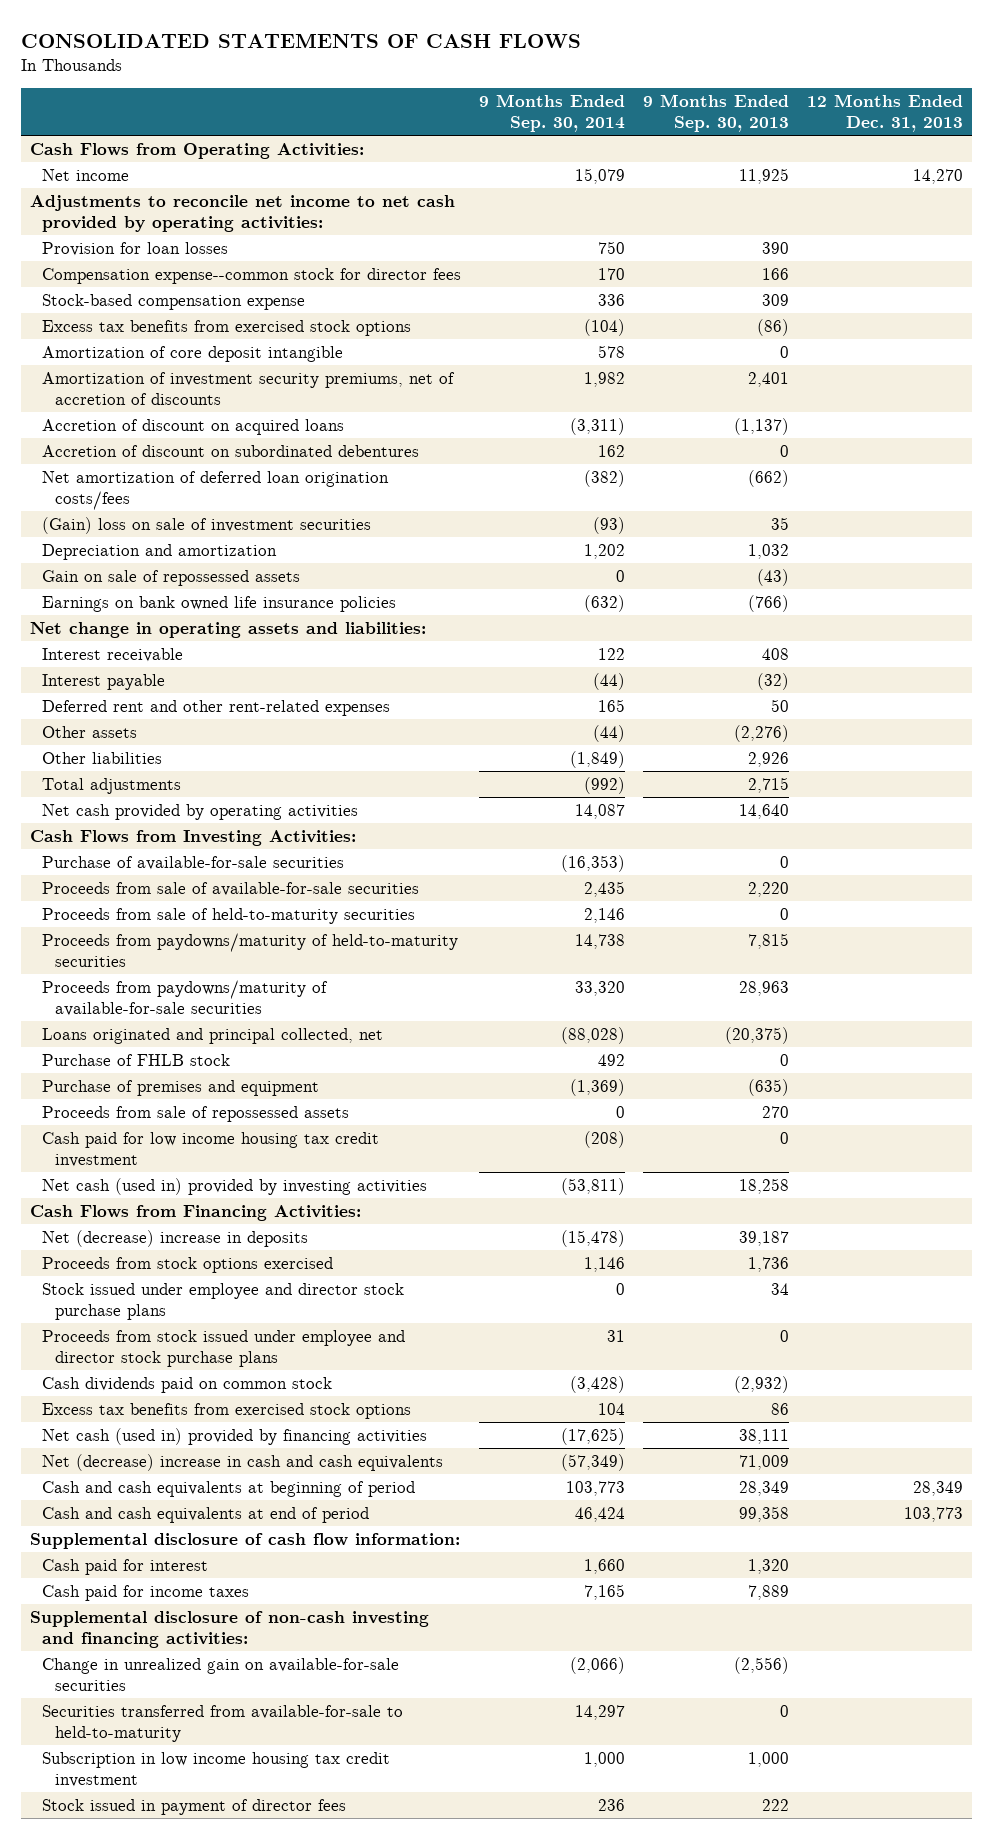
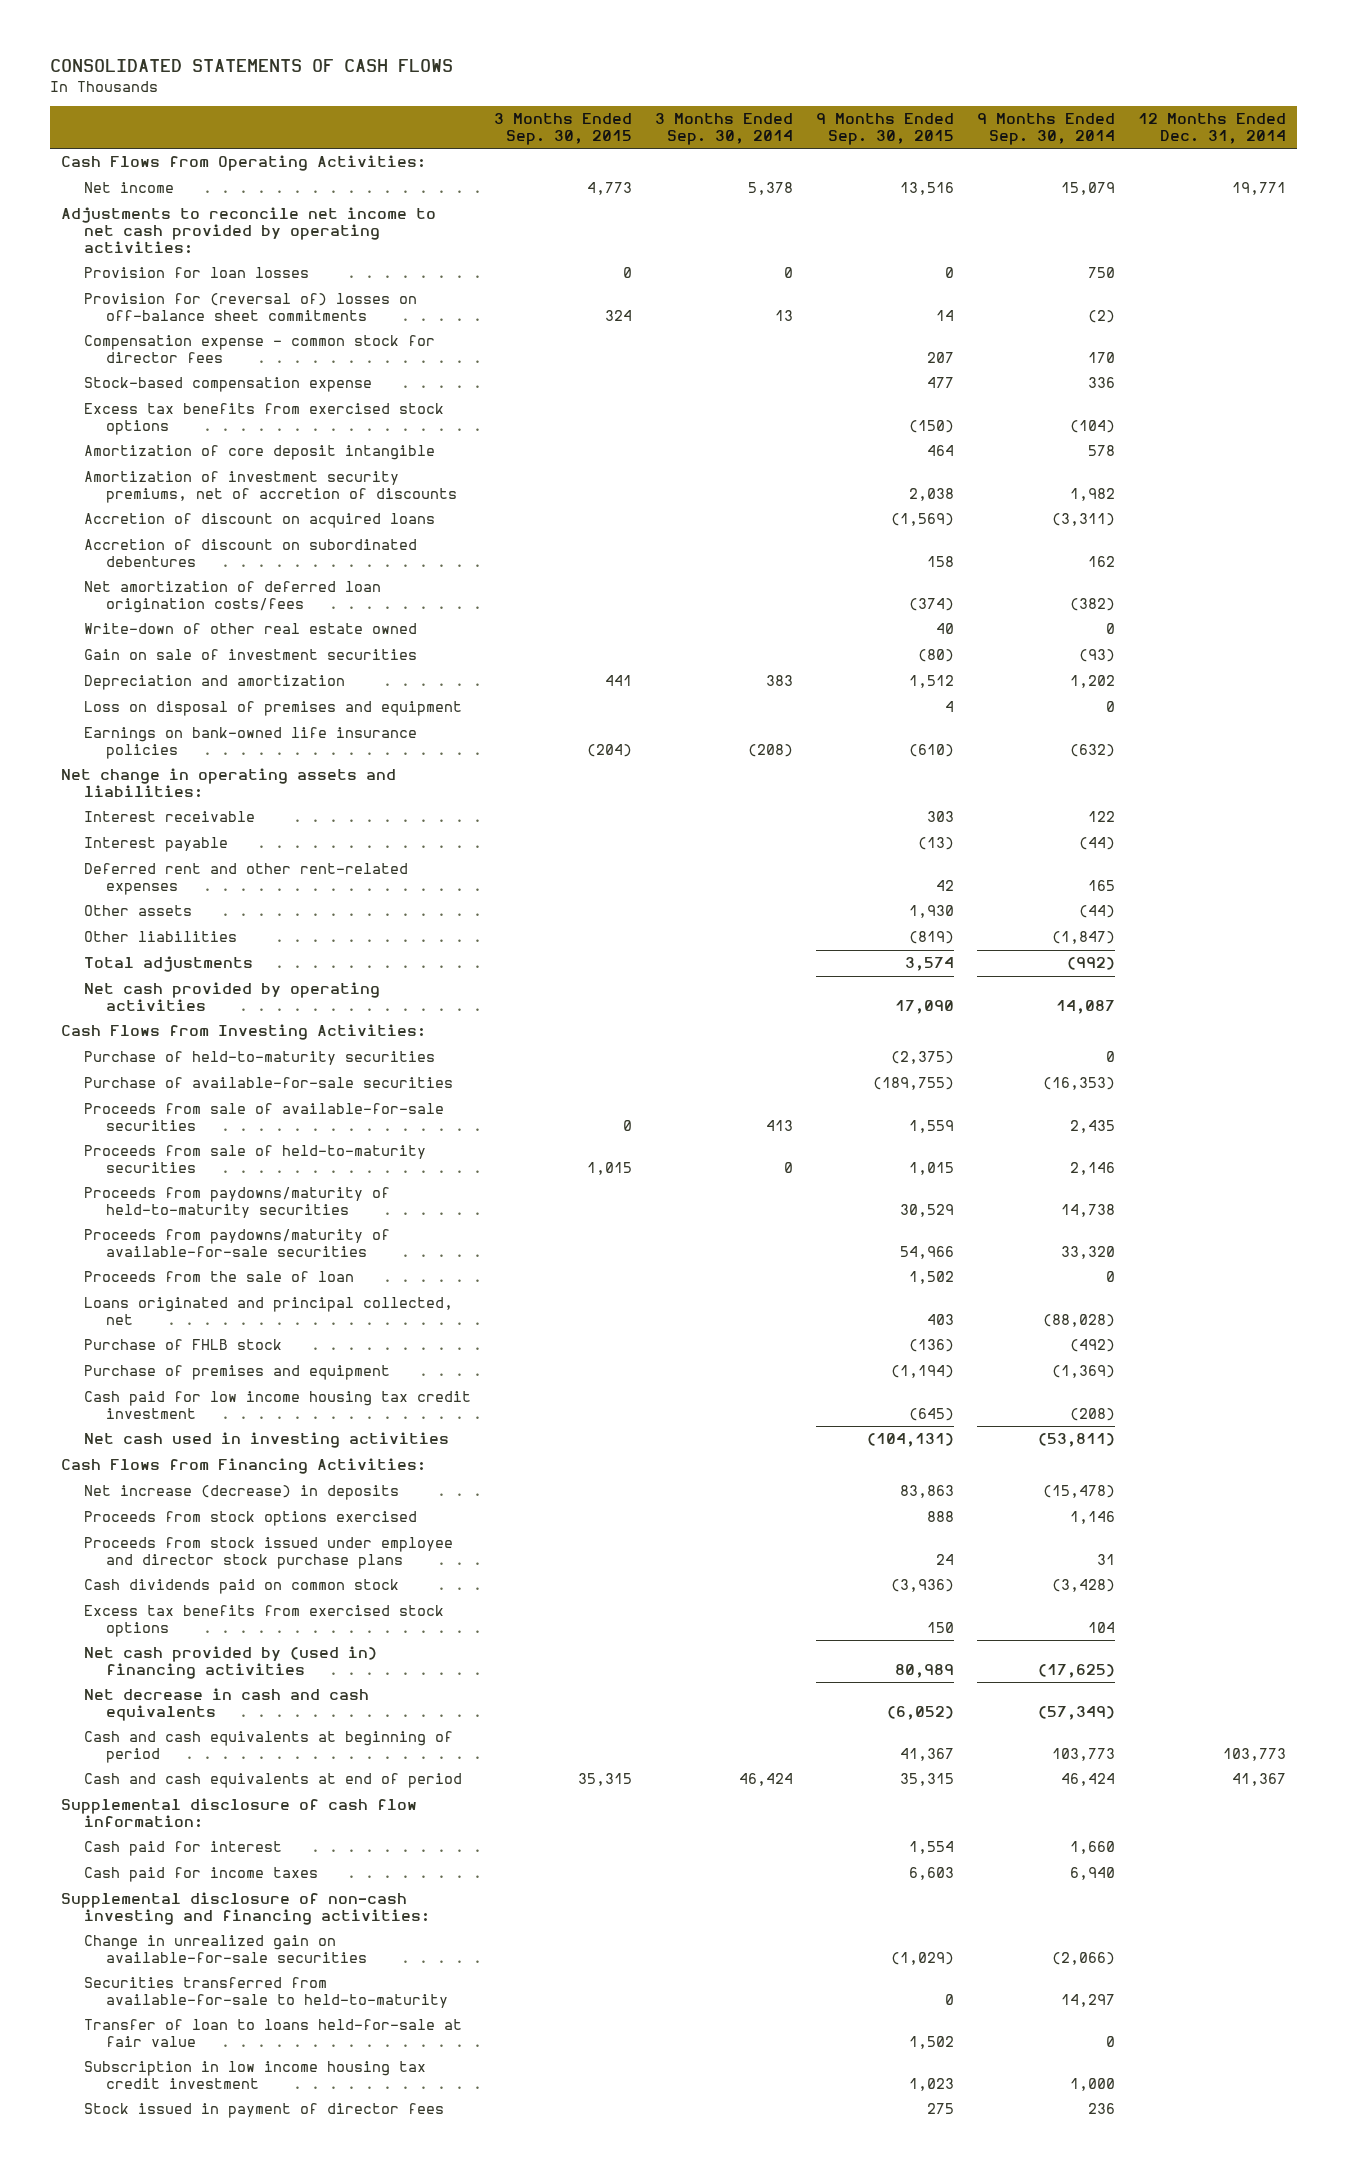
- | 9 Months Ended Sep. 30, 2014 | 9 Months Ended Sep. 30, 2013 | 12 Months Ended Dec. 31, 2013
+ | 3 Months Ended Sep. 30, 2015 | 3 Months Ended Sep. 30, 2014 | 9 Months Ended Sep. 30, 2015 | 9 Months Ended Sep. 30, 2014 | 12 Months Ended Dec. 31, 2014
- Compensation expense--common stock for director fees | 170 | 166 |
+ Provision for (reversal of) losses on off-balance sheet commitments | 324 | 13 | 14 | (2) |
+ Compensation expense - common stock for director fees | | | 207 | 170 |
- (Gain) loss on sale of investment securities | (93) | 35 |
+ Write-down of other real estate owned | | | 40 | 0 |
+ Gain on sale of investment securities | | | (80) | (93) |
- Gain on sale of repossessed assets | 0 | (43) |
- Earnings on bank owned life insurance policies | (632) | (766) |
+ Loss on disposal of premises and equipment | | | 4 | 0 |
+ Earnings on bank-owned life insurance policies | (204) | (208) | (610) | (632) |
- Other liabilities | (1,849) | 2,926 |
+ Other liabilities | | | (819) | (1,847) |
+ Purchase of held-to-maturity securities | | | (2,375) | 0 |
+ Proceeds from the sale of loan | | | 1,502 | 0 |
- Purchase of FHLB stock | 492 | 0 |
+ Purchase of FHLB stock | | | (136) | (492) |
- Proceeds from sale of repossessed assets | 0 | 270 |
- Net cash (used in) provided by investing activities | (53,811) | 18,258 |
+ Net cash used in investing activities | | | (104,131) | (53,811) |
- Net (decrease) increase in deposits | (15,478) | 39,187 |
+ Net increase (decrease) in deposits | | | 83,863 | (15,478) |
- Stock issued under employee and director stock purchase plans | 0 | 34 |
- Net cash (used in) provided by financing activities | (17,625) | 38,111 |
- Net (decrease) increase in cash and cash equivalents | (57,349) | 71,009 |
+ Net cash provided by (used in) financing activities | | | 80,989 | (17,625) |
+ Net decrease in cash and cash equivalents | | | (6,052) | (57,349) |
- Cash paid for income taxes | 7,165 | 7,889 |
+ Cash paid for income taxes | | | 6,603 | 6,940 |
+ Transfer of loan to loans held-for-sale at fair value | | | 1,502 | 0 |

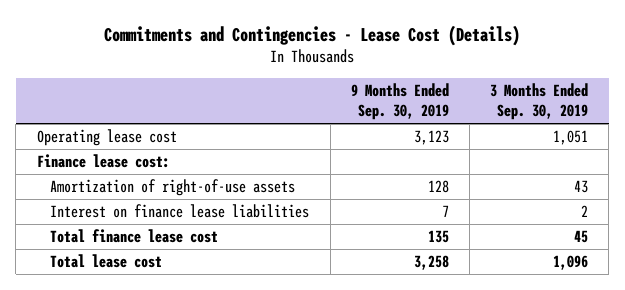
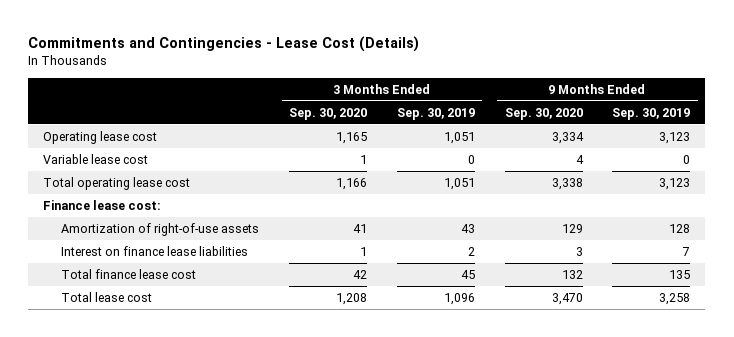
- | 9 Months Ended Sep. 30, 2019 | 3 Months Ended Sep. 30, 2019
+ | 3 Months Ended Sep. 30, 2020 | 3 Months Ended Sep. 30, 2019 | 9 Months Ended Sep. 30, 2020 | 9 Months Ended Sep. 30, 2019
+ Variable lease cost | 1 | 0 | 4 | 0
+ Total operating lease cost | 1,166 | 1,051 | 3,338 | 3,123

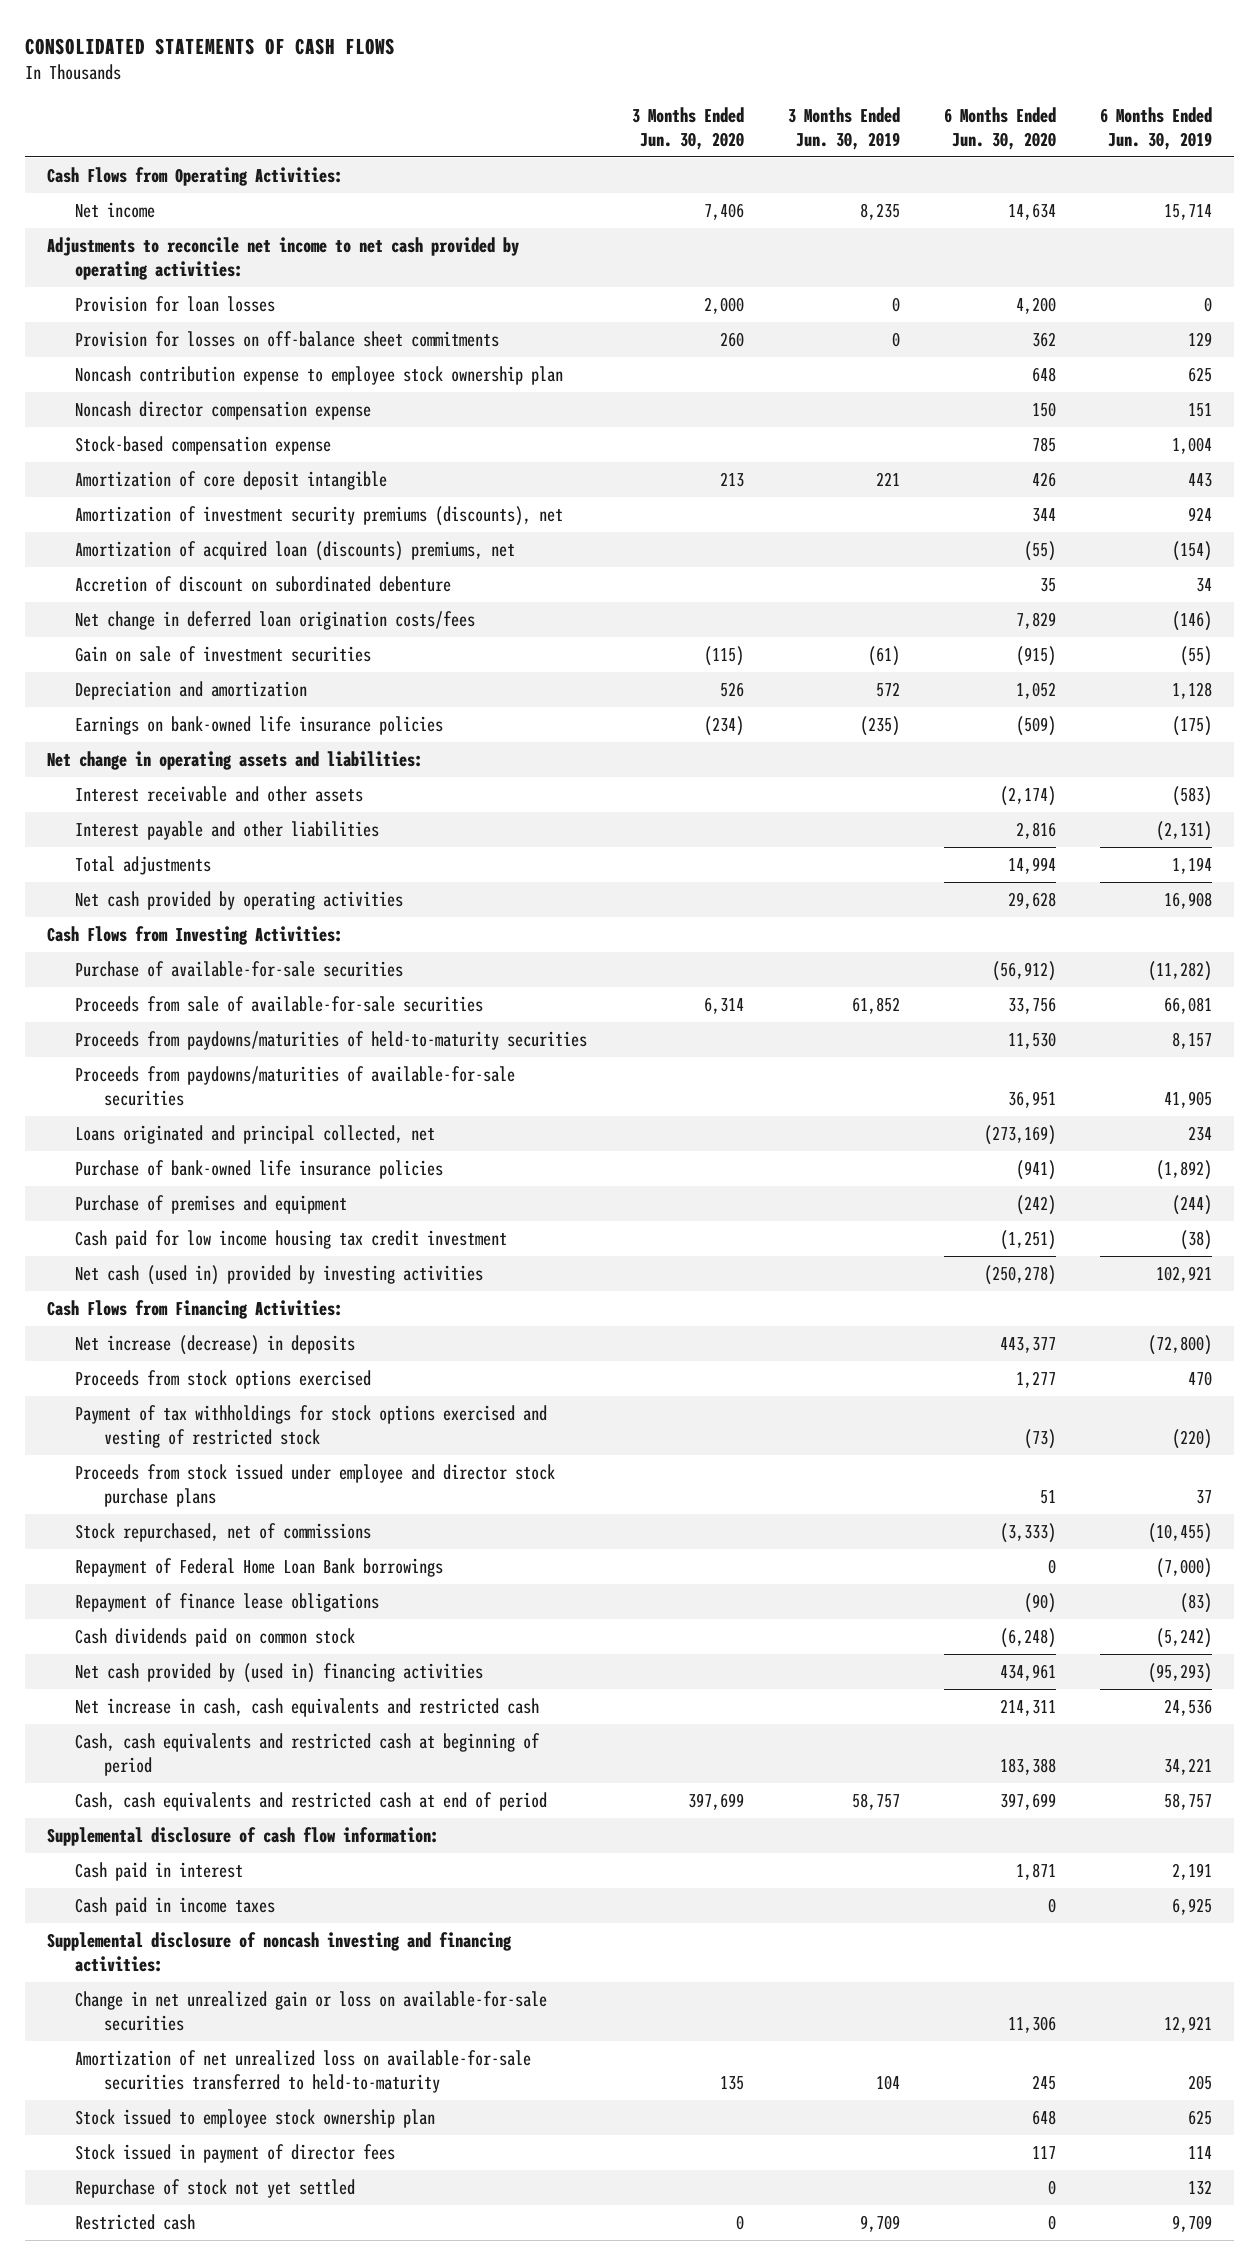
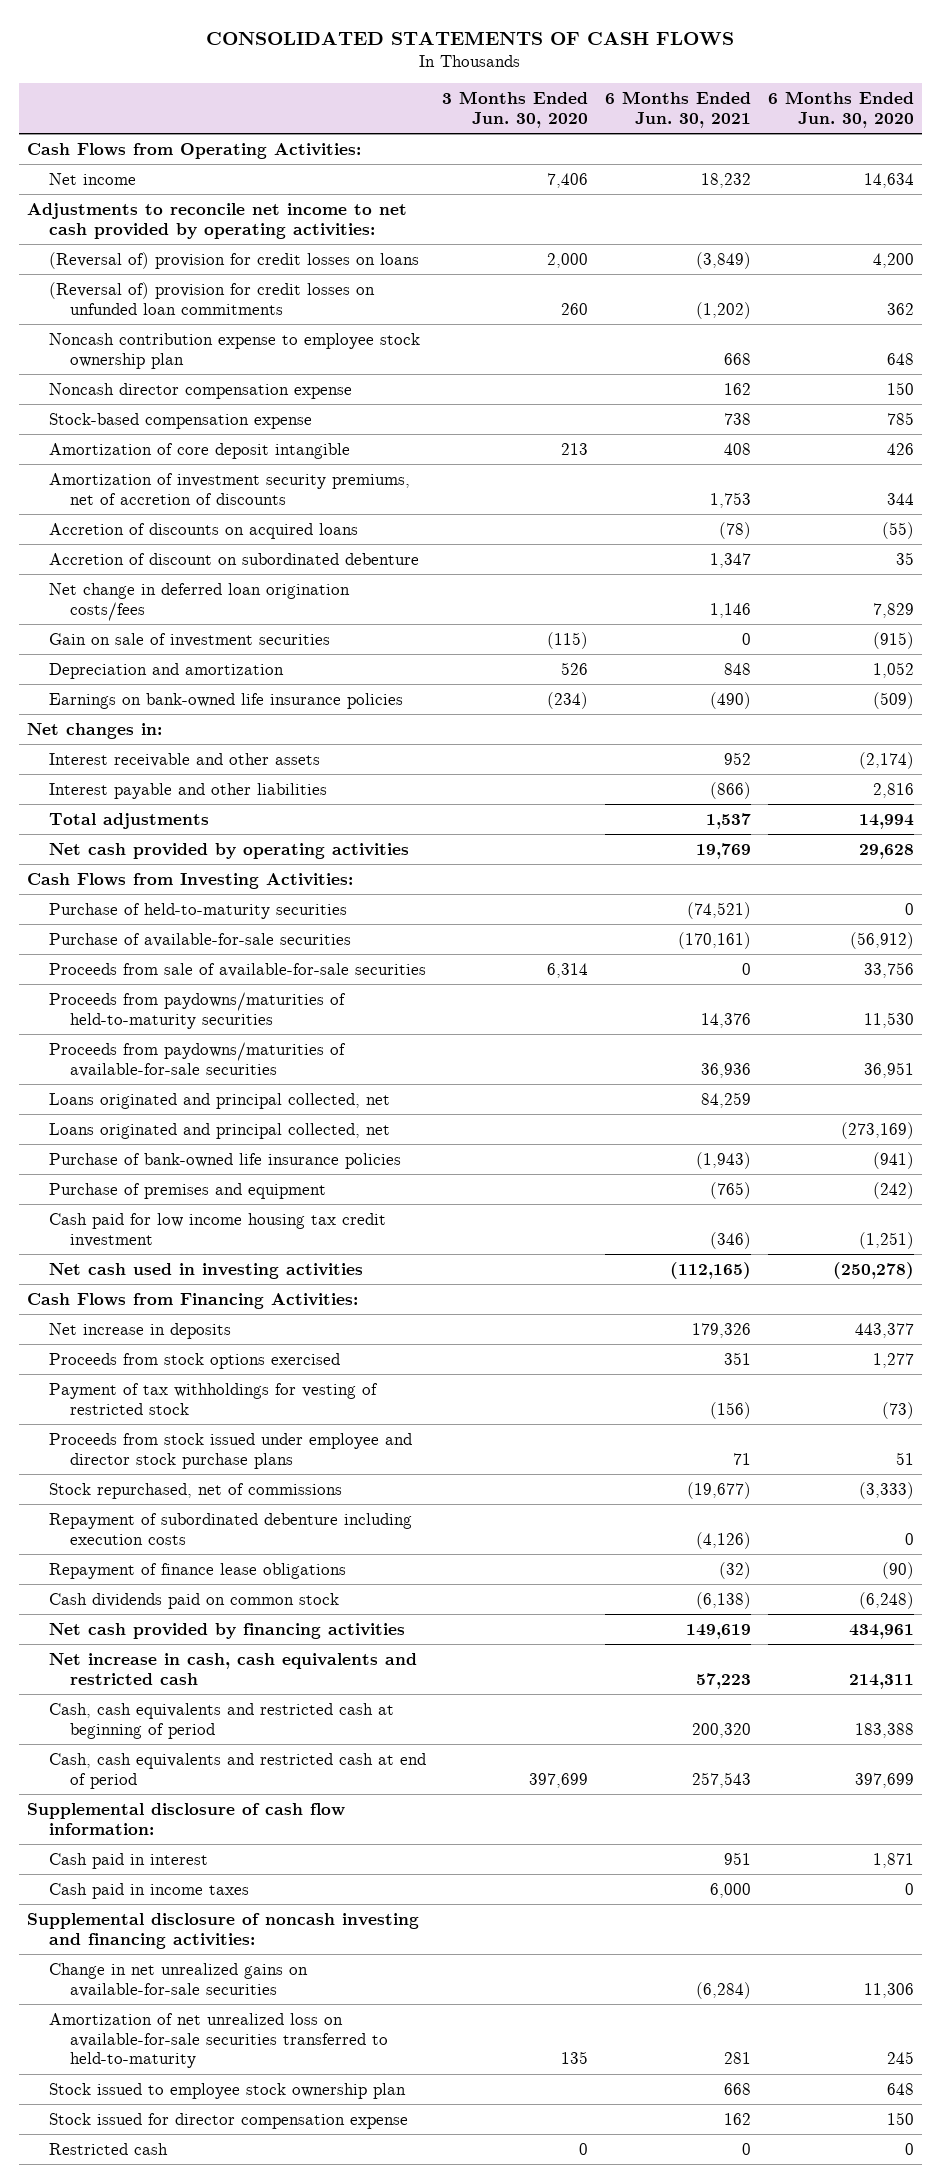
- | 3 Months Ended Jun. 30, 2020 | 3 Months Ended Jun. 30, 2019 | 6 Months Ended Jun. 30, 2020 | 6 Months Ended Jun. 30, 2019
+ | 3 Months Ended Jun. 30, 2020 | 6 Months Ended Jun. 30, 2021 | 6 Months Ended Jun. 30, 2020
- Provision for loan losses | 2,000 | 0 | 4,200 | 0
- Provision for losses on off-balance sheet commitments | 260 | 0 | 362 | 129
+ (Reversal of) provision for credit losses on loans | 2,000 | (3,849) | 4,200
+ (Reversal of) provision for credit losses on unfunded loan commitments | 260 | (1,202) | 362
- Amortization of investment security premiums (discounts), net | | | 344 | 924
- Amortization of acquired loan (discounts) premiums, net | | | (55) | (154)
+ Amortization of investment security premiums, net of accretion of discounts | | 1,753 | 344
+ Accretion of discounts on acquired loans | | (78) | (55)
- Net change in operating assets and liabilities:
+ Net changes in:
+ Purchase of held-to-maturity securities | | (74,521) | 0
+ Loans originated and principal collected, net | | 84,259 |
- Net cash (used in) provided by investing activities | | | (250,278) | 102,921
+ Net cash used in investing activities | | (112,165) | (250,278)
- Net increase (decrease) in deposits | | | 443,377 | (72,800)
+ Net increase in deposits | | 179,326 | 443,377
- Payment of tax withholdings for stock options exercised and vesting of restricted stock | | | (73) | (220)
+ Payment of tax withholdings for vesting of restricted stock | | (156) | (73)
- Repayment of Federal Home Loan Bank borrowings | | | 0 | (7,000)
+ Repayment of subordinated debenture including execution costs | | (4,126) | 0
- Net cash provided by (used in) financing activities | | | 434,961 | (95,293)
+ Net cash provided by financing activities | | 149,619 | 434,961
- Change in net unrealized gain or loss on available-for-sale securities | | | 11,306 | 12,921
+ Change in net unrealized gains on available-for-sale securities | | (6,284) | 11,306
- Stock issued in payment of director fees | | | 117 | 114
- Repurchase of stock not yet settled | | | 0 | 132
+ Stock issued for director compensation expense | | 162 | 150

